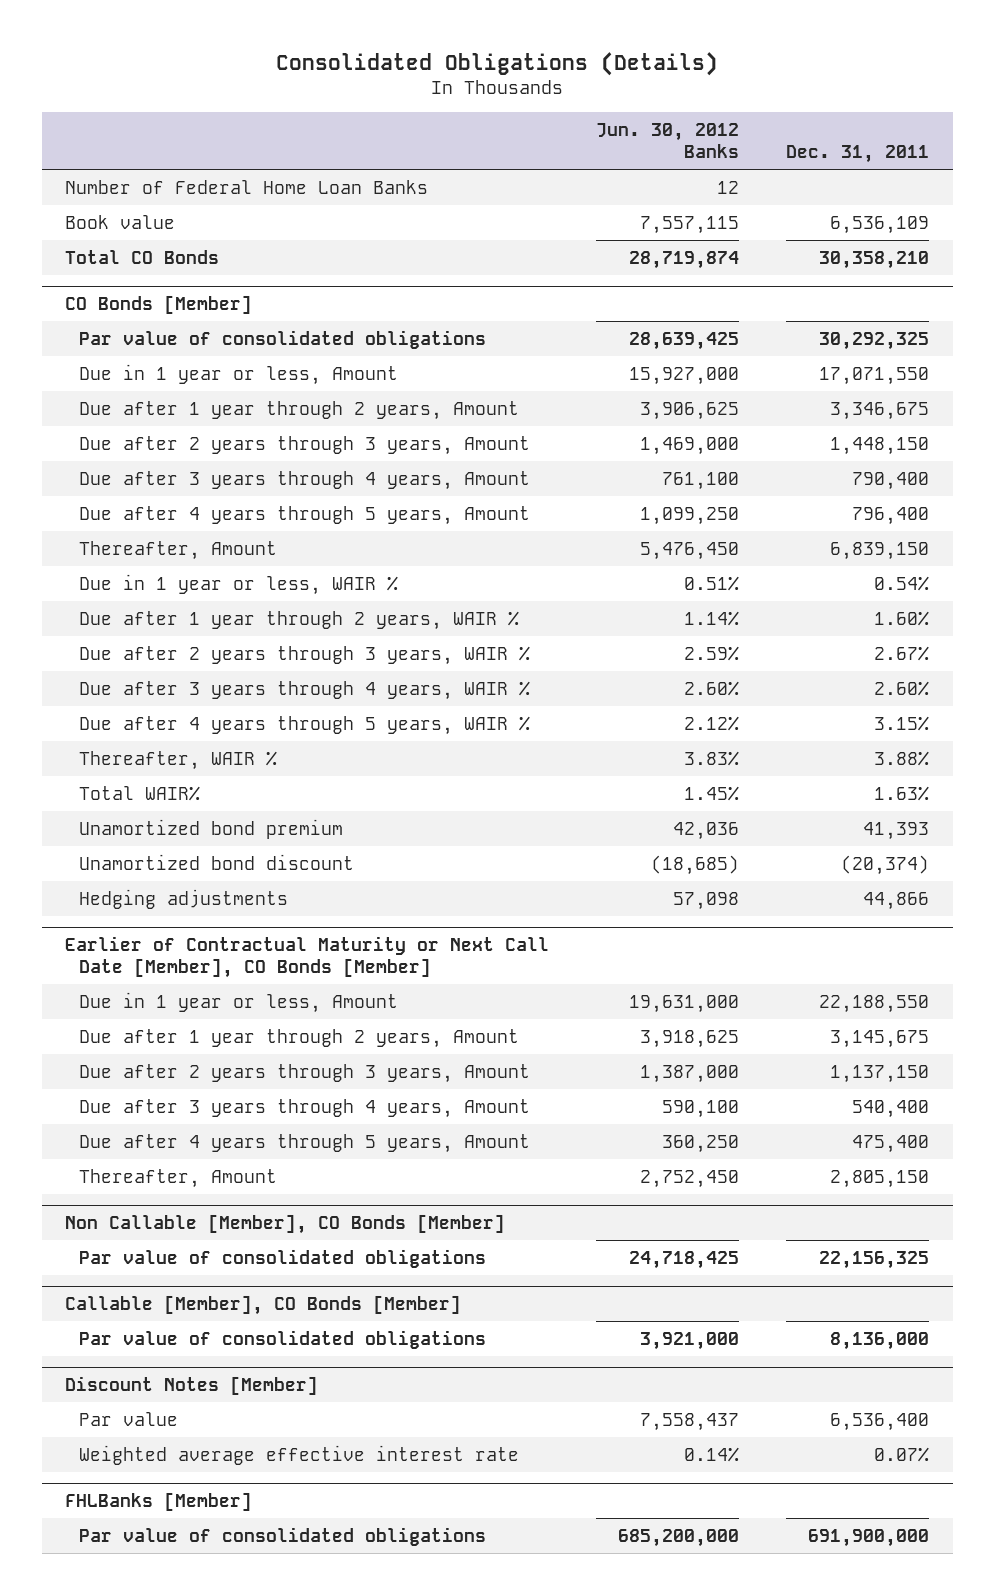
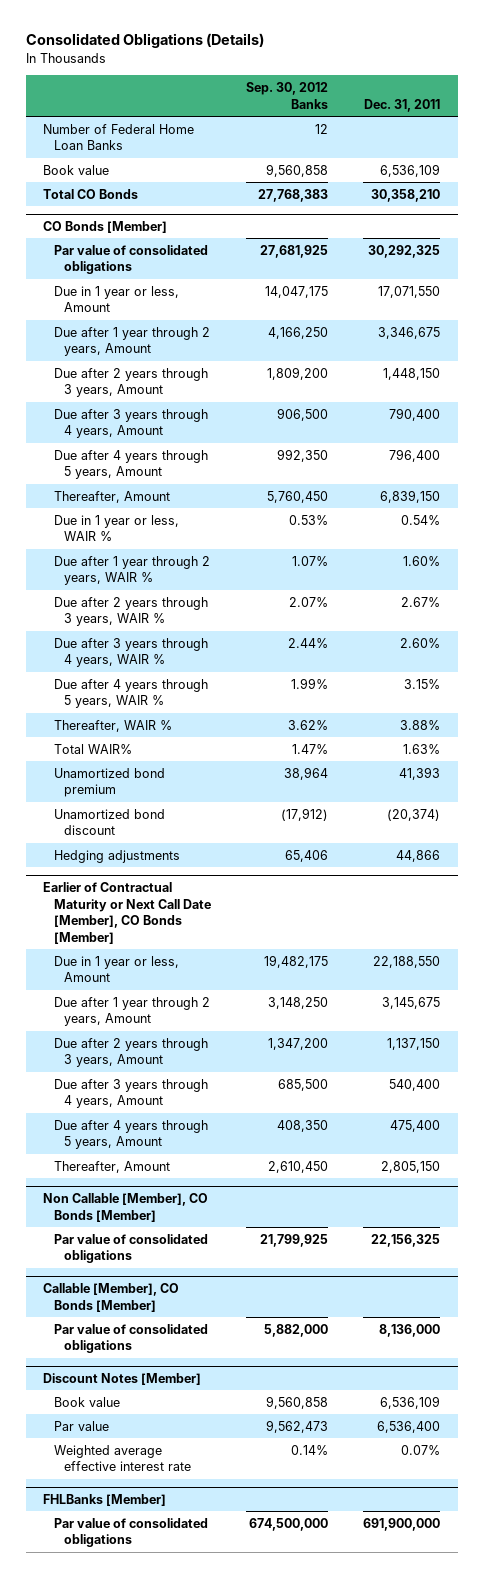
- | Jun. 30, 2012 Banks | Dec. 31, 2011
+ | Sep. 30, 2012 Banks | Dec. 31, 2011
@ Discount Notes [Member]
+ Book value | 9,560,858 | 6,536,109

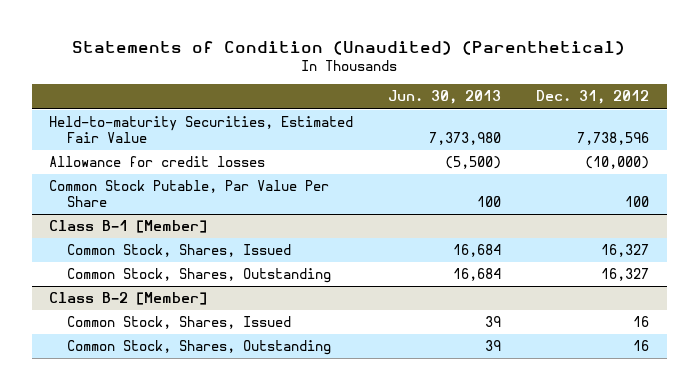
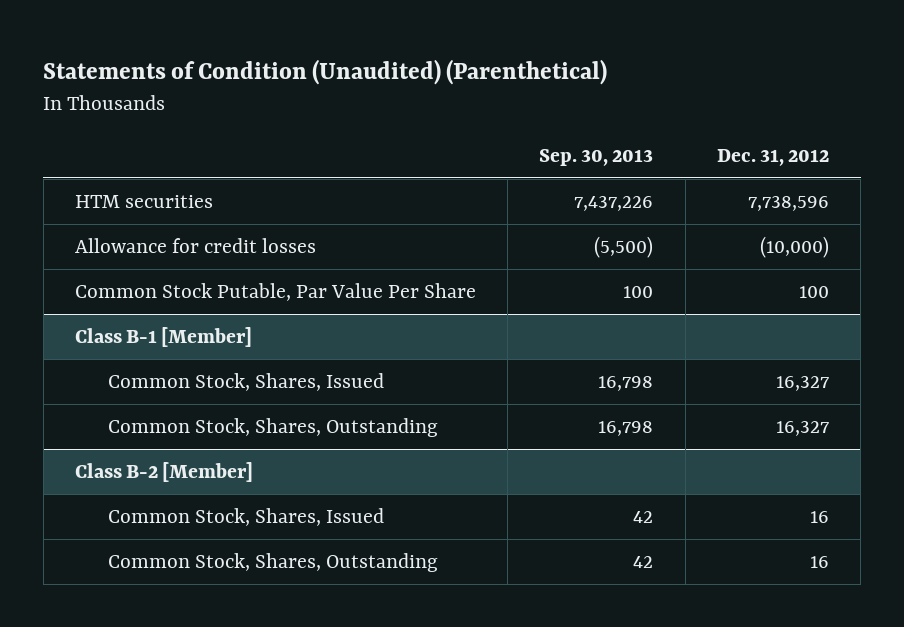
- | Jun. 30, 2013 | Dec. 31, 2012
+ | Sep. 30, 2013 | Dec. 31, 2012
- Held-to-maturity Securities, Estimated Fair Value | 7,373,980 | 7,738,596
+ HTM securities | 7,437,226 | 7,738,596

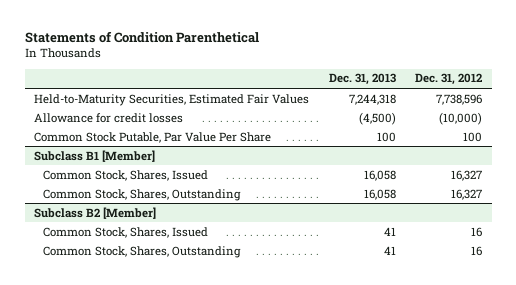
- Statements of Condition (Unaudited) (Parenthetical)
+ Statements of Condition Parenthetical
- | Sep. 30, 2013 | Dec. 31, 2012
+ | Dec. 31, 2013 | Dec. 31, 2012
- HTM securities | 7,437,226 | 7,738,596
+ Held-to-Maturity Securities, Estimated Fair Values | 7,244,318 | 7,738,596
- Class B-1 [Member]
+ Subclass B1 [Member]
- Class B-2 [Member]
+ Subclass B2 [Member]

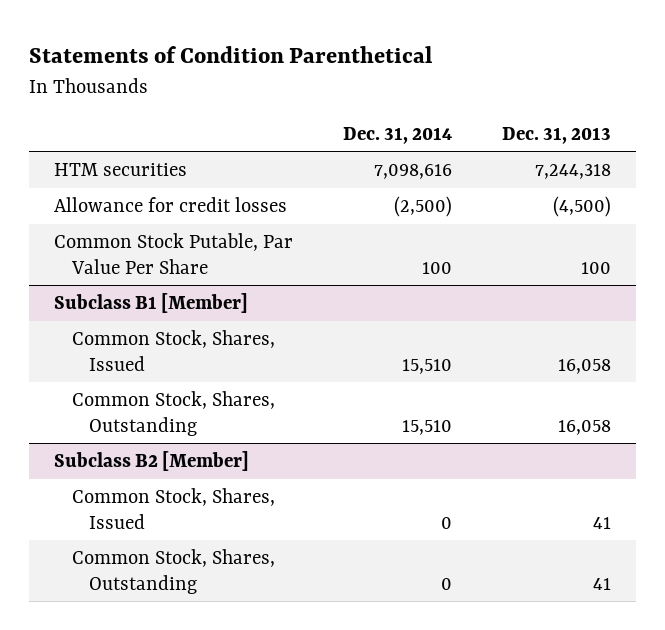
- | Dec. 31, 2013 | Dec. 31, 2012
+ | Dec. 31, 2014 | Dec. 31, 2013
- Held-to-Maturity Securities, Estimated Fair Values | 7,244,318 | 7,738,596
+ HTM securities | 7,098,616 | 7,244,318

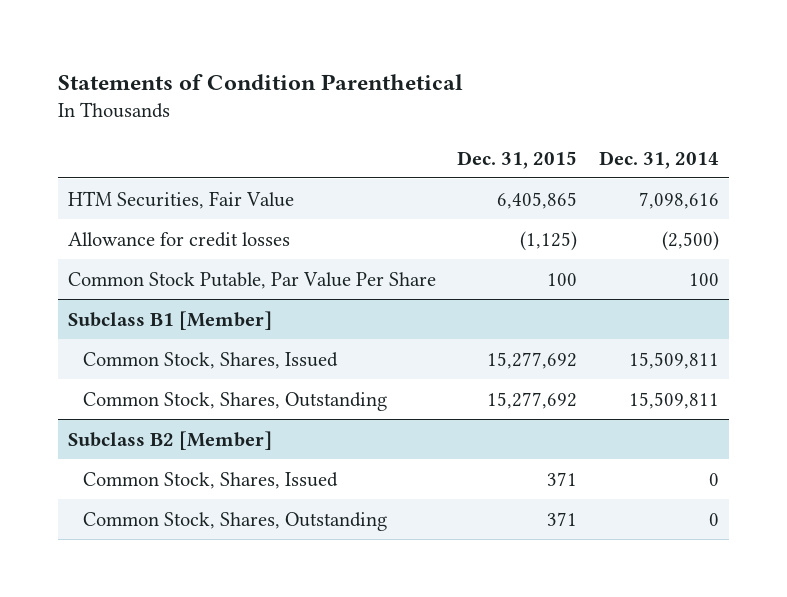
- | Dec. 31, 2014 | Dec. 31, 2013
+ | Dec. 31, 2015 | Dec. 31, 2014
- HTM securities | 7,098,616 | 7,244,318
+ HTM Securities, Fair Value | 6,405,865 | 7,098,616
@ Subclass B1 [Member]
- Common Stock, Shares, Issued | 15,510 | 16,058
- Common Stock, Shares, Outstanding | 15,510 | 16,058
+ Common Stock, Shares, Issued | 15,277,692 | 15,509,811
+ Common Stock, Shares, Outstanding | 15,277,692 | 15,509,811

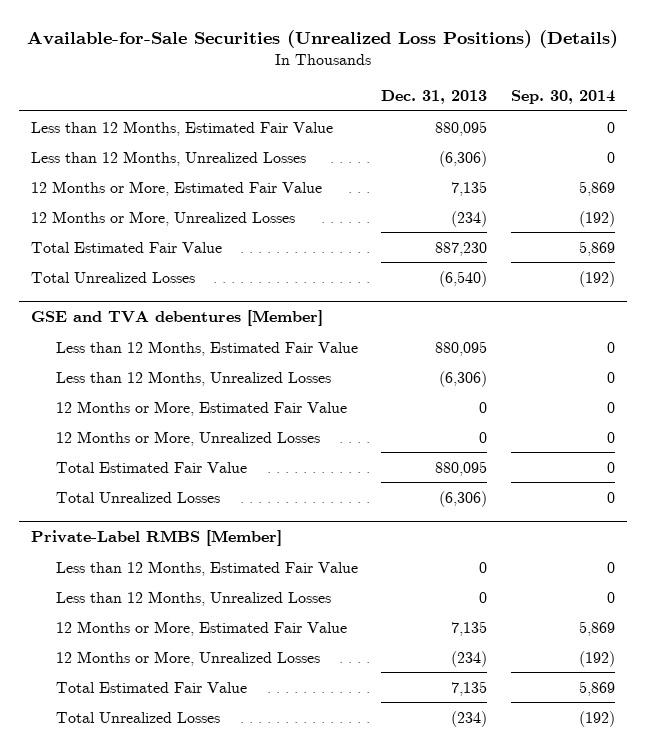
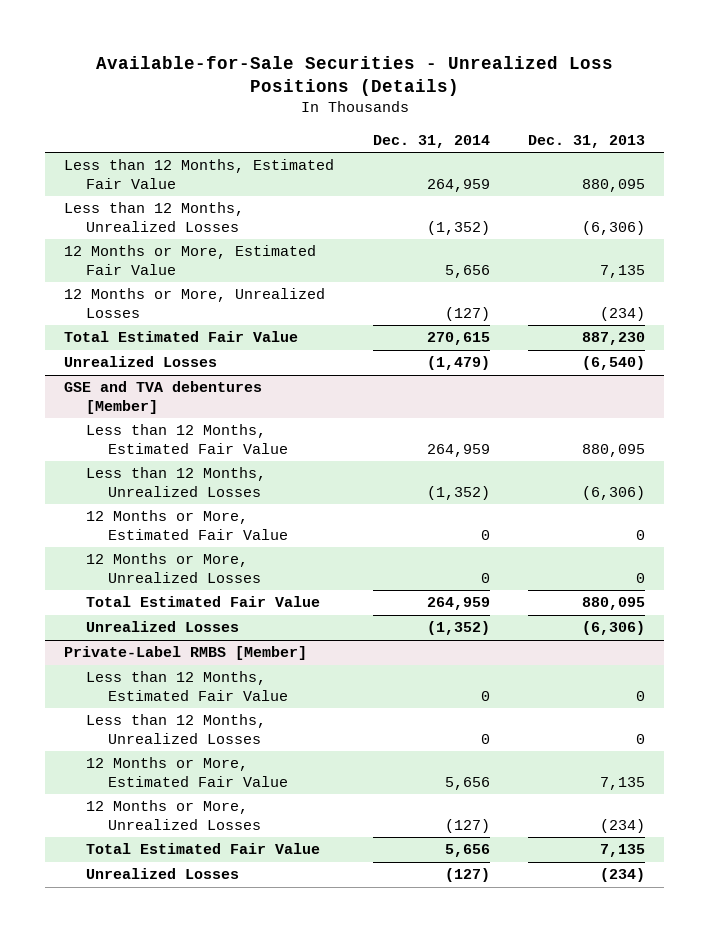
- Available-for-Sale Securities (Unrealized Loss Positions) (Details)
+ Available-for-Sale Securities - Unrealized Loss Positions (Details)
- | Dec. 31, 2013 | Sep. 30, 2014
+ | Dec. 31, 2014 | Dec. 31, 2013
- Total Unrealized Losses | (6,540) | (192)
+ Unrealized Losses | (1,479) | (6,540)
@ GSE and TVA debentures [Member]
- Total Unrealized Losses | (6,306) | 0
+ Unrealized Losses | (1,352) | (6,306)
@ Private-Label RMBS [Member]
- Total Unrealized Losses | (234) | (192)
+ Unrealized Losses | (127) | (234)

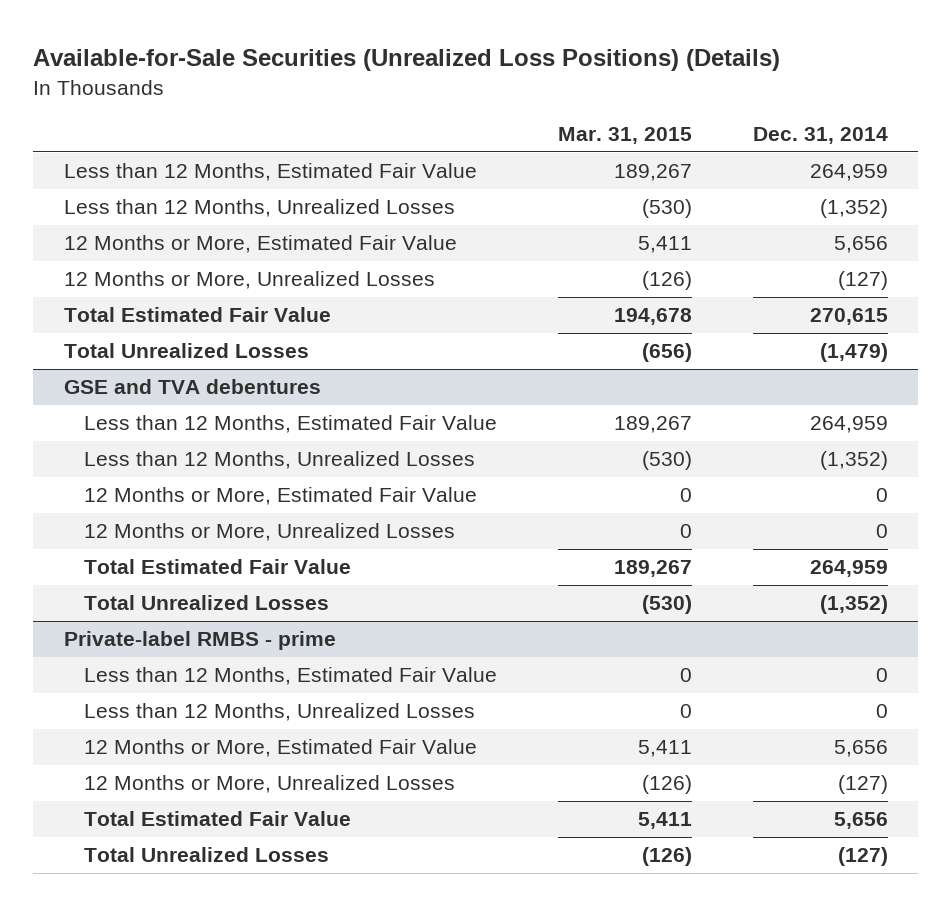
- Available-for-Sale Securities - Unrealized Loss Positions (Details)
+ Available-for-Sale Securities (Unrealized Loss Positions) (Details)
- | Dec. 31, 2014 | Dec. 31, 2013
+ | Mar. 31, 2015 | Dec. 31, 2014
- Unrealized Losses | (1,479) | (6,540)
- GSE and TVA debentures [Member]
+ Total Unrealized Losses | (656) | (1,479)
+ GSE and TVA debentures
- Unrealized Losses | (1,352) | (6,306)
- Private-Label RMBS [Member]
+ Total Unrealized Losses | (530) | (1,352)
+ Private-label RMBS - prime
- Unrealized Losses | (127) | (234)
+ Total Unrealized Losses | (126) | (127)

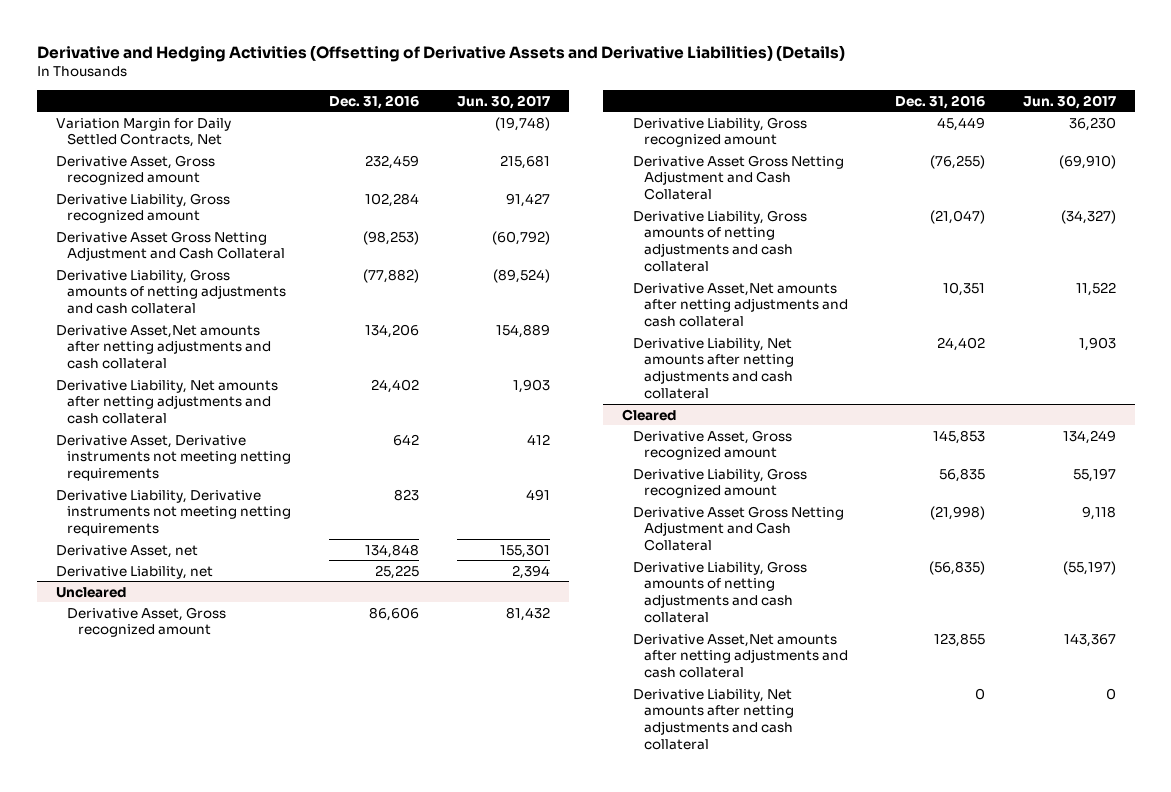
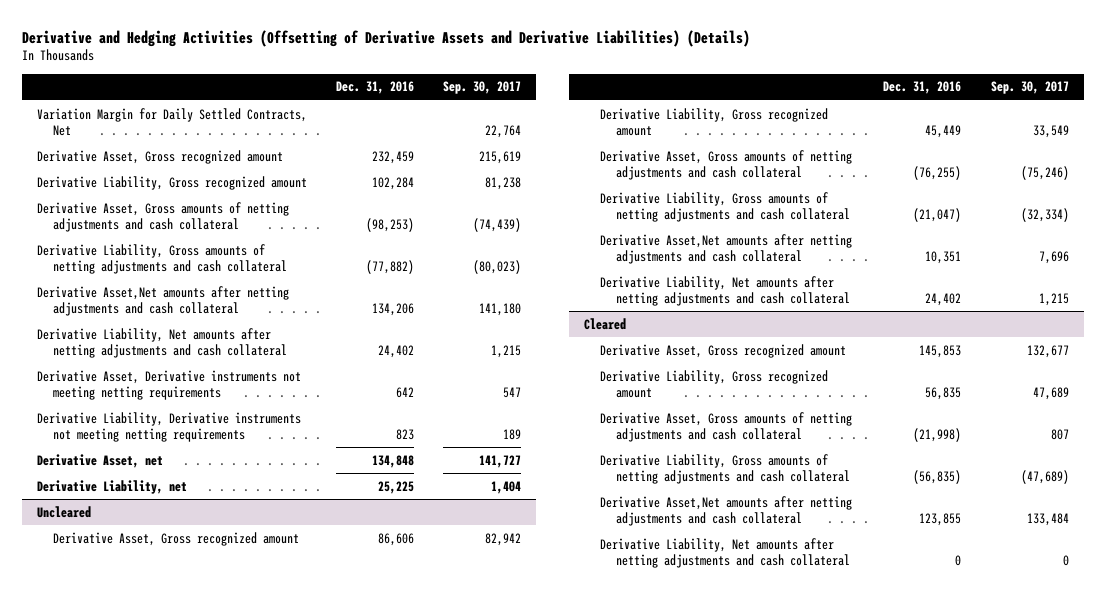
- | Dec. 31, 2016 | Jun. 30, 2017
+ | Dec. 31, 2016 | Sep. 30, 2017
- Derivative Asset Gross Netting Adjustment and Cash Collateral | (98,253) | (60,792)
+ Derivative Asset, Gross amounts of netting adjustments and cash collateral | (98,253) | (74,439)
@ Uncleared
- Derivative Asset Gross Netting Adjustment and Cash Collateral | (76,255) | (69,910)
+ Derivative Asset, Gross amounts of netting adjustments and cash collateral | (76,255) | (75,246)
@ Cleared
- Derivative Asset Gross Netting Adjustment and Cash Collateral | (21,998) | 9,118
+ Derivative Asset, Gross amounts of netting adjustments and cash collateral | (21,998) | 807

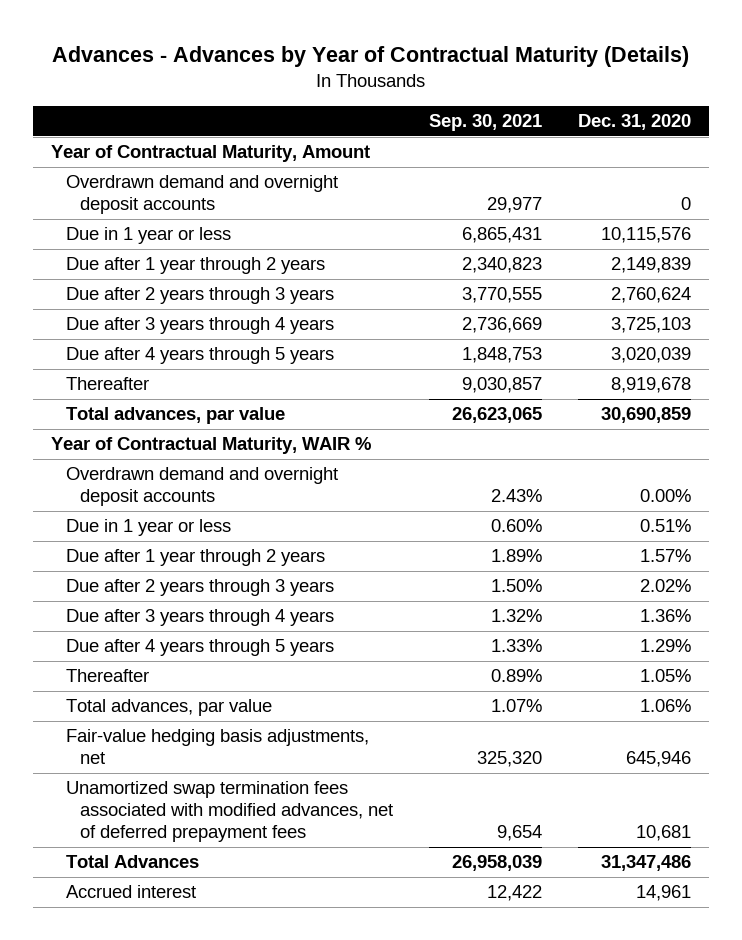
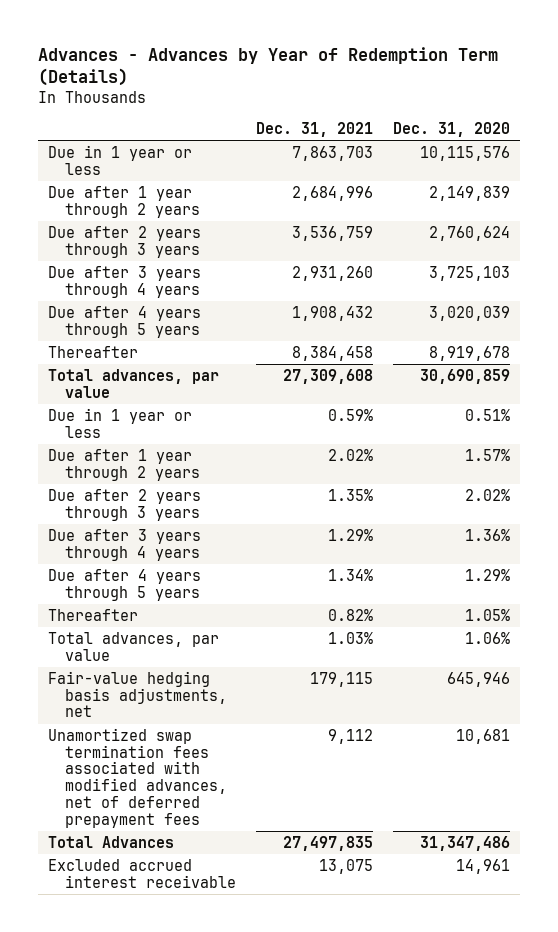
- Advances - Advances by Year of Contractual Maturity (Details)
+ Advances - Advances by Year of Redemption Term (Details)
- | Sep. 30, 2021 | Dec. 31, 2020
+ | Dec. 31, 2021 | Dec. 31, 2020
- Year of Contractual Maturity, Amount
- Overdrawn demand and overnight deposit accounts | 29,977 | 0
- Year of Contractual Maturity, WAIR %
- Overdrawn demand and overnight deposit accounts | 2.43% | 0.00%
- Accrued interest | 12,422 | 14,961
+ Excluded accrued interest receivable | 13,075 | 14,961

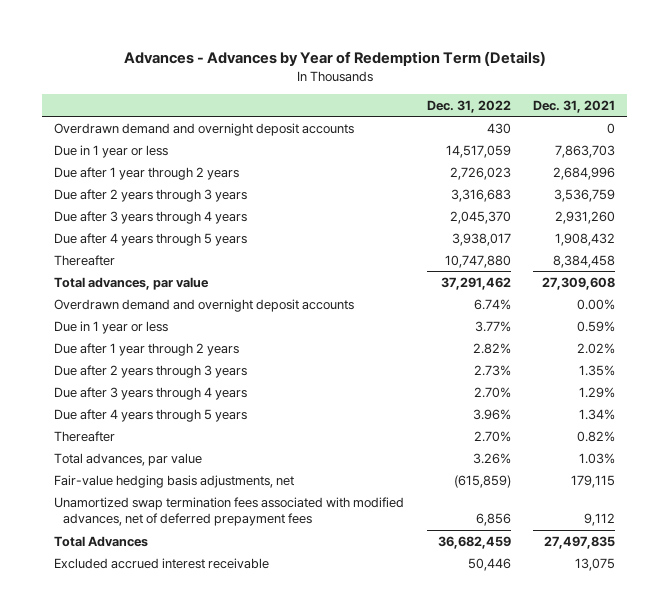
- | Dec. 31, 2021 | Dec. 31, 2020
+ | Dec. 31, 2022 | Dec. 31, 2021
+ Overdrawn demand and overnight deposit accounts | 430 | 0
+ Overdrawn demand and overnight deposit accounts | 6.74% | 0.00%

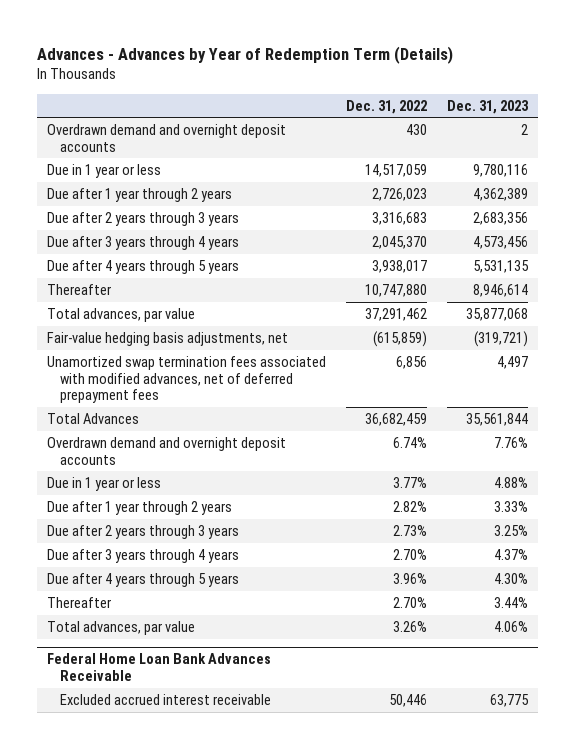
- | Dec. 31, 2022 | Dec. 31, 2021
+ | Dec. 31, 2022 | Dec. 31, 2023
moved up: Fair-value hedging basis adjustments, net | (615,859) | (319,721)
moved up: Unamortized swap termination fees associated with modified advances, net of deferred prepayment fees | 6,856 | 4,497
moved up: Total Advances | 36,682,459 | 35,561,844
+ Federal Home Loan Bank Advances Receivable

